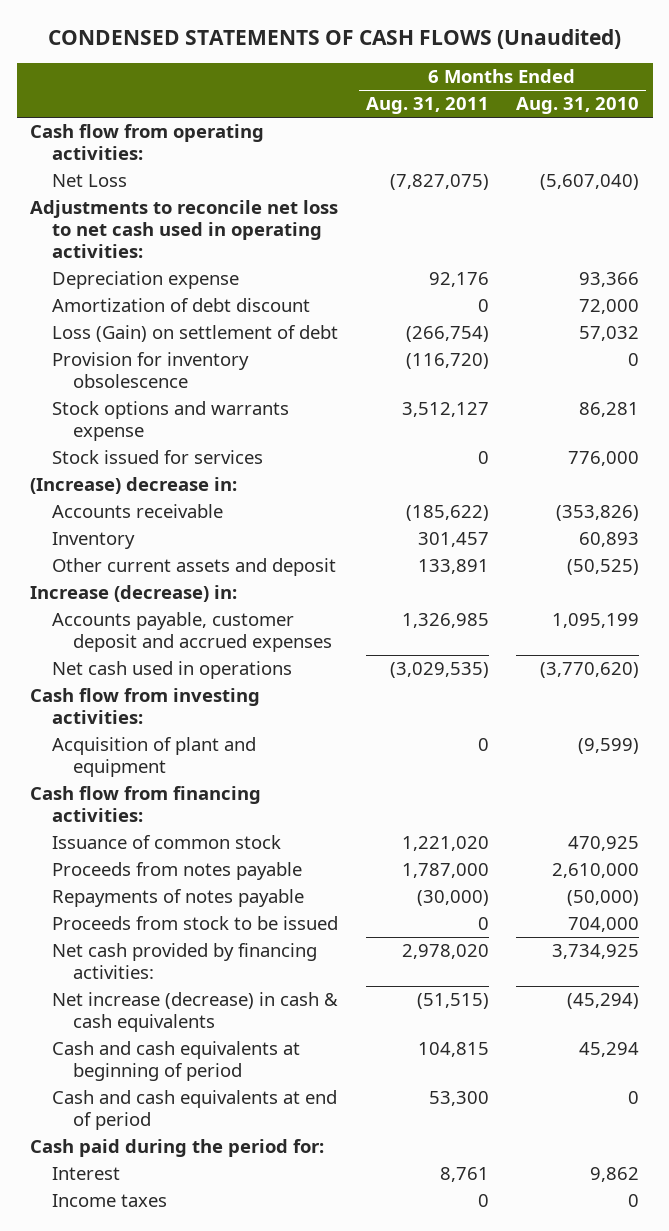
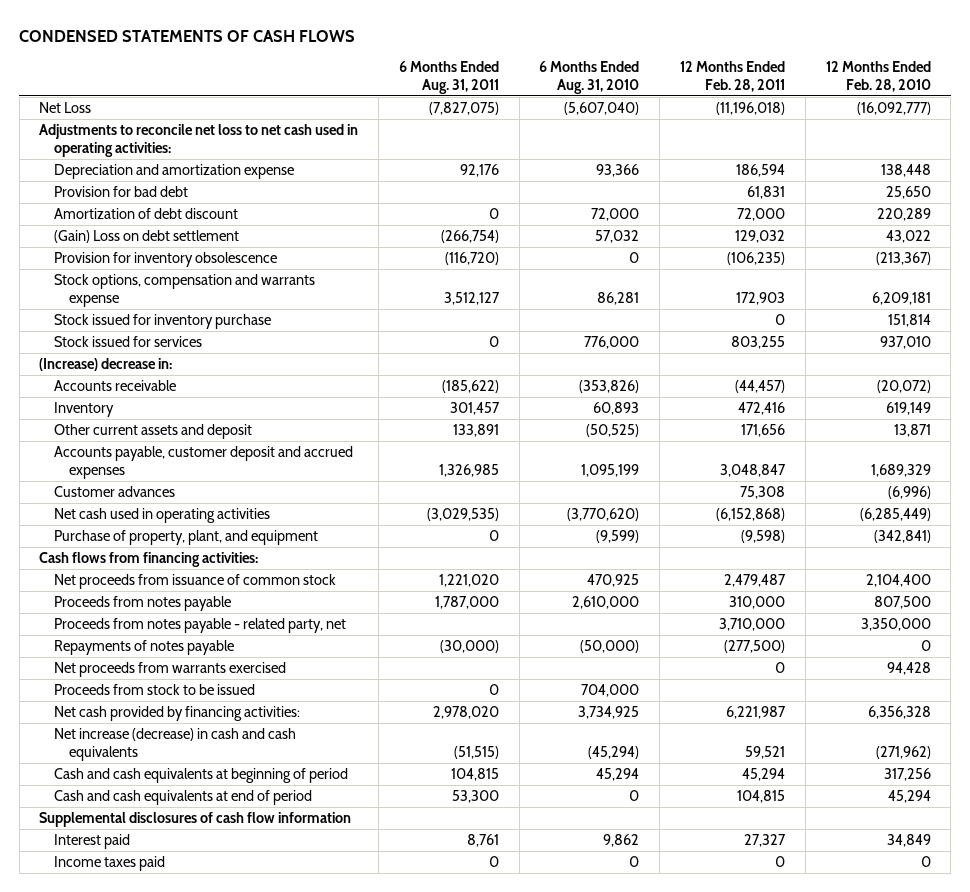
- CONDENSED STATEMENTS OF CASH FLOWS (Unaudited)
+ CONDENSED STATEMENTS OF CASH FLOWS
- | 6 Months Ended Aug. 31, 2011 | 6 Months Ended Aug. 31, 2010
+ | 6 Months Ended Aug. 31, 2011 | 6 Months Ended Aug. 31, 2010 | 12 Months Ended Feb. 28, 2011 | 12 Months Ended Feb. 28, 2010
- Cash flow from operating activities:
- Depreciation expense | 92,176 | 93,366
+ Depreciation and amortization expense | 92,176 | 93,366 | 186,594 | 138,448
+ Provision for bad debt | | | 61,831 | 25,650
- Loss (Gain) on settlement of debt | (266,754) | 57,032
+ (Gain) Loss on debt settlement | (266,754) | 57,032 | 129,032 | 43,022
- Stock options and warrants expense | 3,512,127 | 86,281
+ Stock options, compensation and warrants expense | 3,512,127 | 86,281 | 172,903 | 6,209,181
+ Stock issued for inventory purchase | | | 0 | 151,814
- Increase (decrease) in:
- Net cash used in operations | (3,029,535) | (3,770,620)
- Cash flow from investing activities:
- Acquisition of plant and equipment | 0 | (9,599)
- Cash flow from financing activities:
- Issuance of common stock | 1,221,020 | 470,925
+ Customer advances | | | 75,308 | (6,996)
+ Net cash used in operating activities | (3,029,535) | (3,770,620) | (6,152,868) | (6,285,449)
+ Purchase of property, plant, and equipment | 0 | (9,599) | (9,598) | (342,841)
+ Cash flows from financing activities:
+ Net proceeds from issuance of common stock | 1,221,020 | 470,925 | 2,479,487 | 2,104,400
+ Proceeds from notes payable - related party, net | | | 3,710,000 | 3,350,000
+ Net proceeds from warrants exercised | | | 0 | 94,428
- Net increase (decrease) in cash & cash equivalents | (51,515) | (45,294)
+ Net increase (decrease) in cash and cash equivalents | (51,515) | (45,294) | 59,521 | (271,962)
- Cash paid during the period for:
- Interest | 8,761 | 9,862
- Income taxes | 0 | 0
+ Supplemental disclosures of cash flow information
+ Interest paid | 8,761 | 9,862 | 27,327 | 34,849
+ Income taxes paid | 0 | 0 | 0 | 0

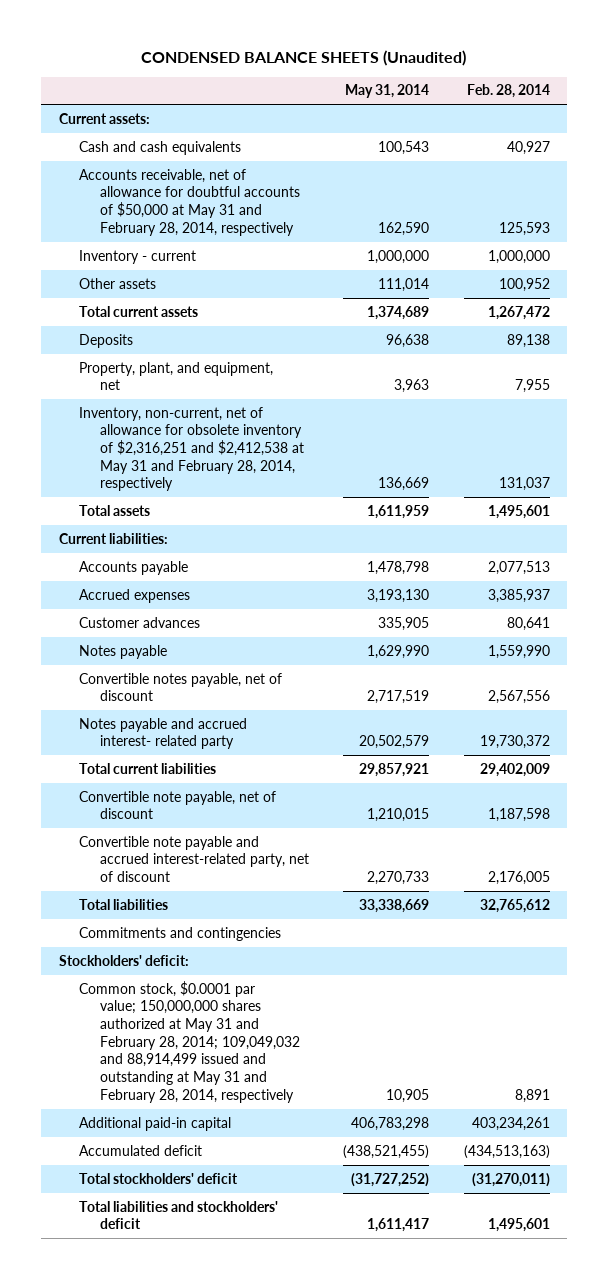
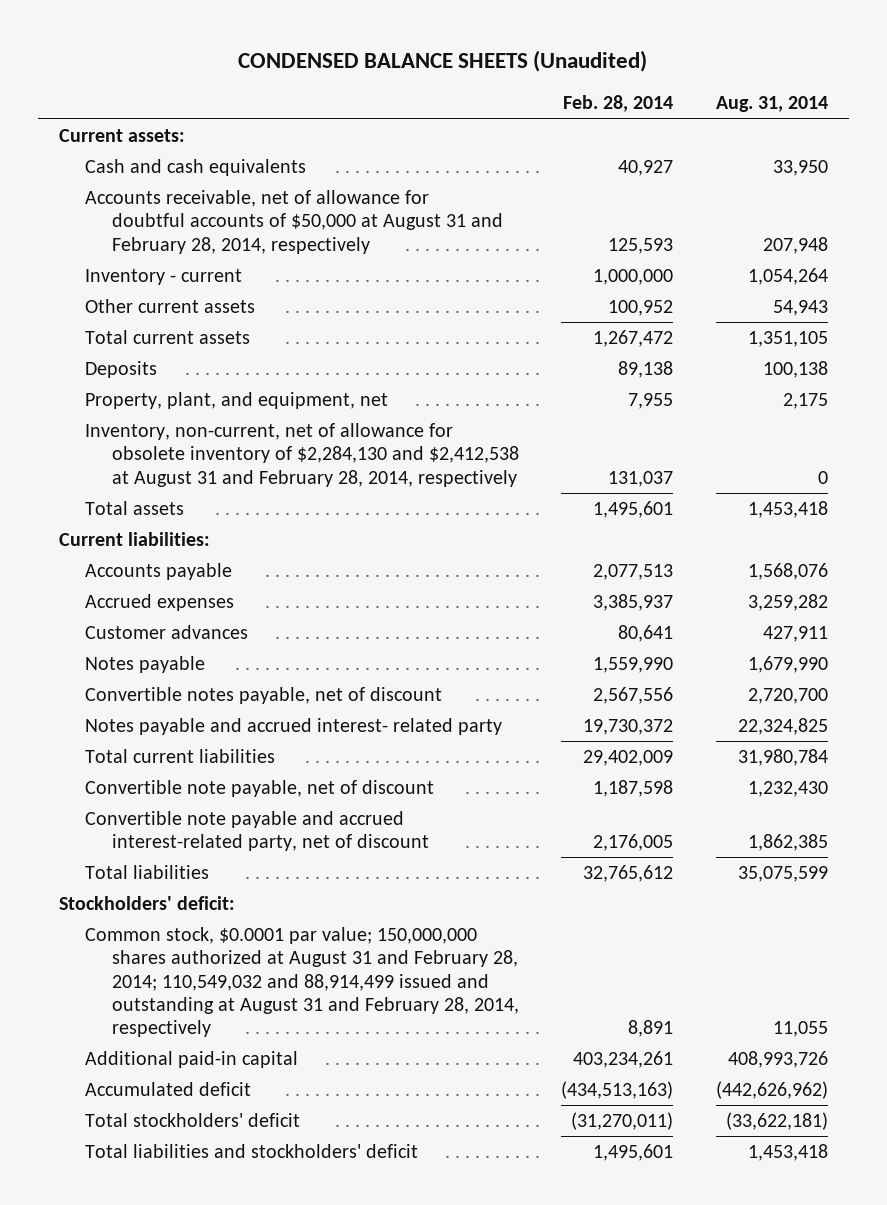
- | May 31, 2014 | Feb. 28, 2014
+ | Feb. 28, 2014 | Aug. 31, 2014
- Accounts receivable, net of allowance for doubtful accounts of $50,000 at May 31 and February 28, 2014, respectively | 162,590 | 125,593
+ Accounts receivable, net of allowance for doubtful accounts of $50,000 at August 31 and February 28, 2014, respectively | 125,593 | 207,948
- Other assets | 111,014 | 100,952
+ Other current assets | 100,952 | 54,943
- Inventory, non-current, net of allowance for obsolete inventory of $2,316,251 and $2,412,538 at May 31 and February 28, 2014, respectively | 136,669 | 131,037
+ Inventory, non-current, net of allowance for obsolete inventory of $2,284,130 and $2,412,538 at August 31 and February 28, 2014, respectively | 131,037 | 0
- Commitments and contingencies
- Common stock, $0.0001 par value; 150,000,000 shares authorized at May 31 and February 28, 2014; 109,049,032 and 88,914,499 issued and outstanding at May 31 and February 28, 2014, respectively | 10,905 | 8,891
+ Common stock, $0.0001 par value; 150,000,000 shares authorized at August 31 and February 28, 2014; 110,549,032 and 88,914,499 issued and outstanding at August 31 and February 28, 2014, respectively | 8,891 | 11,055

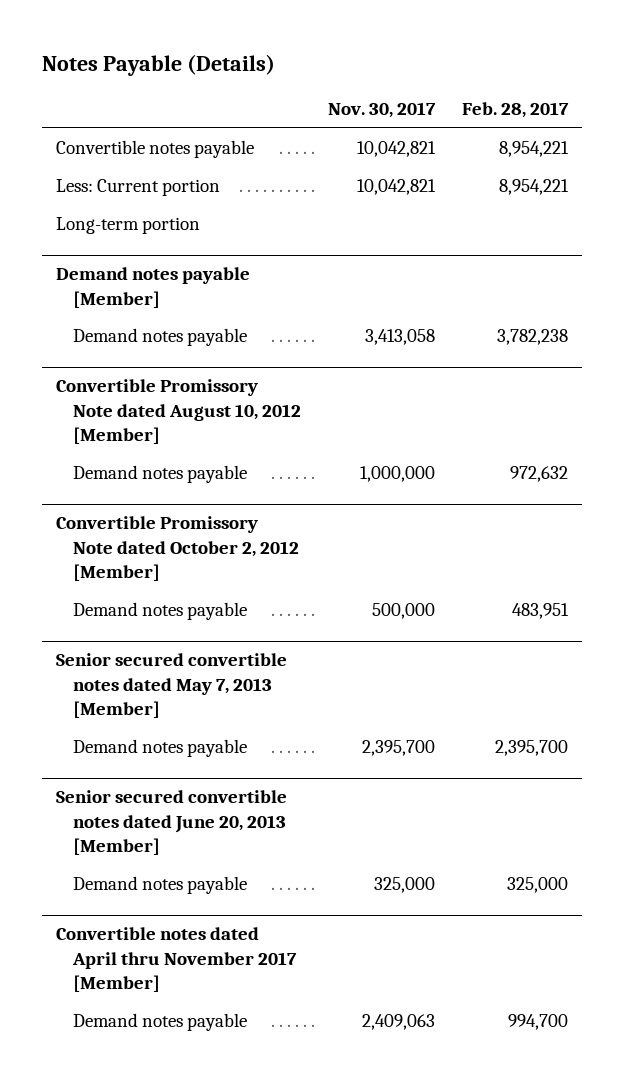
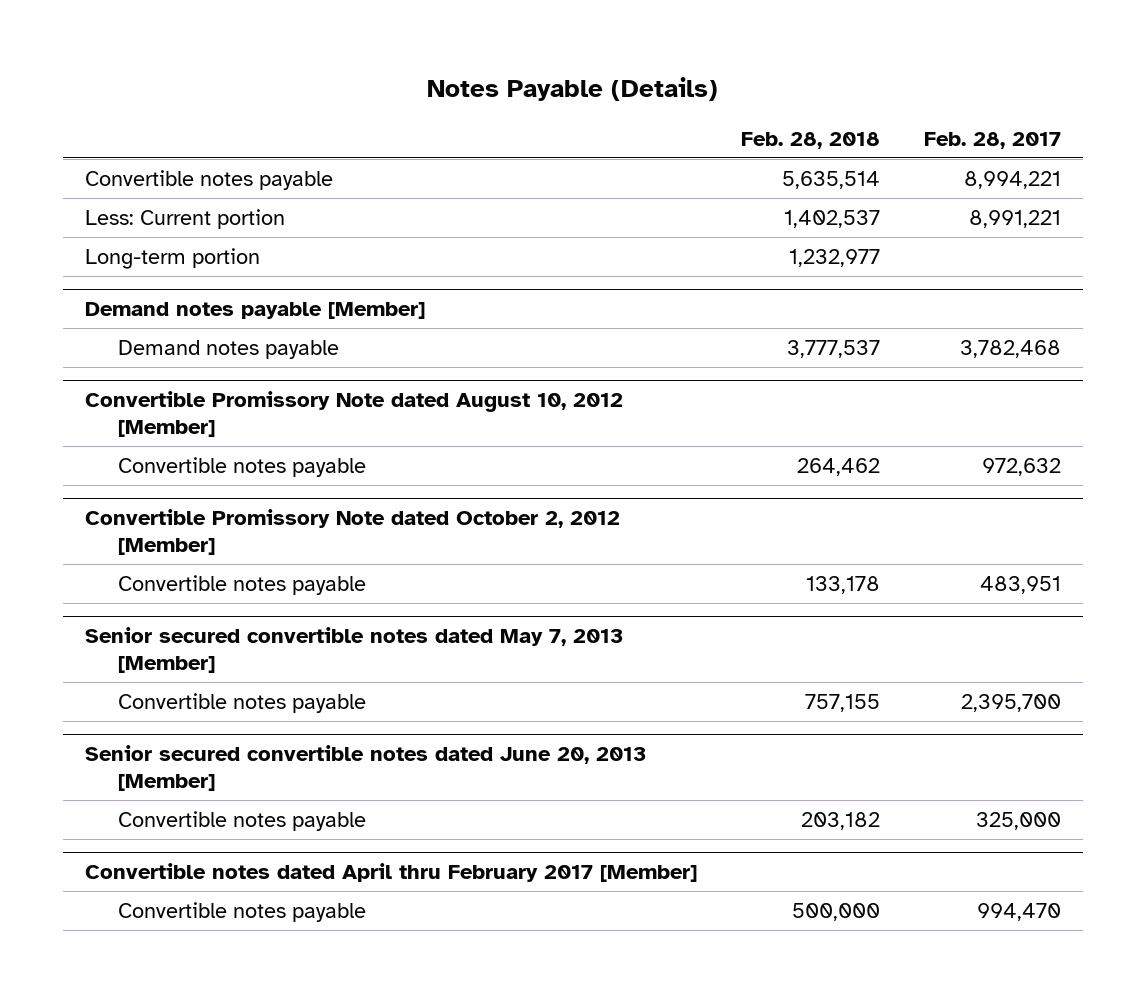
- | Nov. 30, 2017 | Feb. 28, 2017
+ | Feb. 28, 2018 | Feb. 28, 2017
- Convertible notes payable | 10,042,821 | 8,954,221
- Less: Current portion | 10,042,821 | 8,954,221
+ Convertible notes payable | 5,635,514 | 8,994,221
+ Less: Current portion | 1,402,537 | 8,991,221
@ Demand notes payable [Member]
- Demand notes payable | 3,413,058 | 3,782,238
+ Demand notes payable | 3,777,537 | 3,782,468
@ Convertible Promissory Note dated August 10, 2012 [Member]
- Demand notes payable | 1,000,000 | 972,632
+ Convertible notes payable | 264,462 | 972,632
@ Convertible Promissory Note dated October 2, 2012 [Member]
- Demand notes payable | 500,000 | 483,951
+ Convertible notes payable | 133,178 | 483,951
@ Senior secured convertible notes dated May 7, 2013 [Member]
- Demand notes payable | 2,395,700 | 2,395,700
+ Convertible notes payable | 757,155 | 2,395,700
@ Senior secured convertible notes dated June 20, 2013 [Member]
- Demand notes payable | 325,000 | 325,000
- Convertible notes dated April thru November 2017 [Member]
- Demand notes payable | 2,409,063 | 994,700
@ Senior secured convertible notes dated June 20, 2013 [Member]
+ Convertible notes payable | 203,182 | 325,000
+ Convertible notes dated April thru February 2017 [Member]
+ Convertible notes payable | 500,000 | 994,470

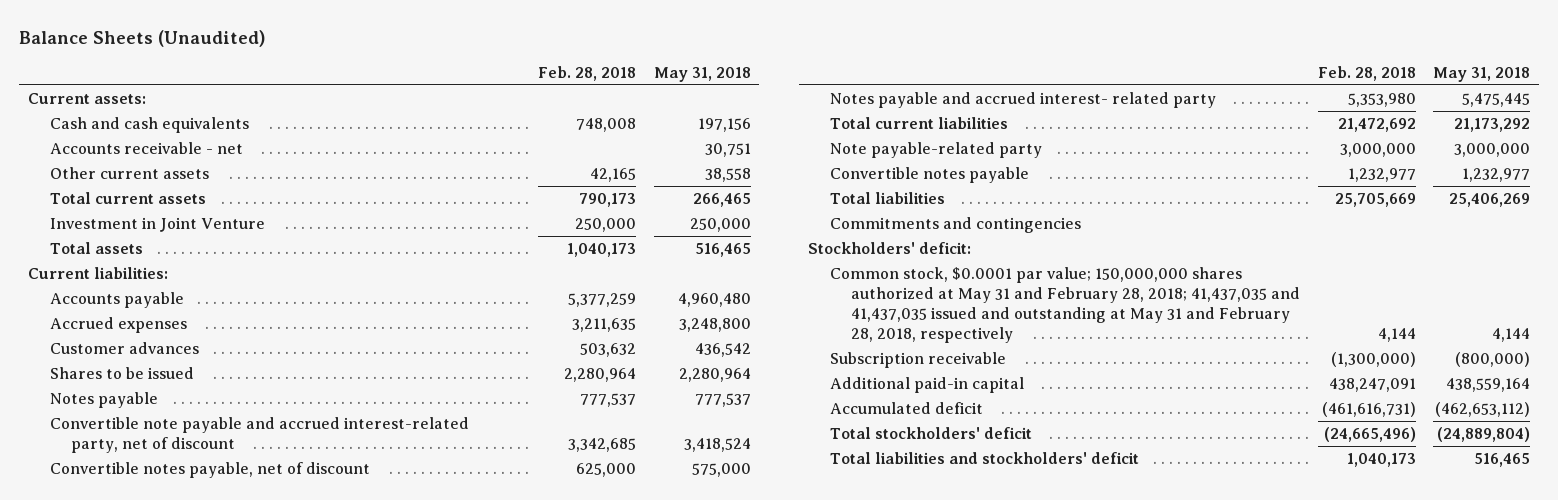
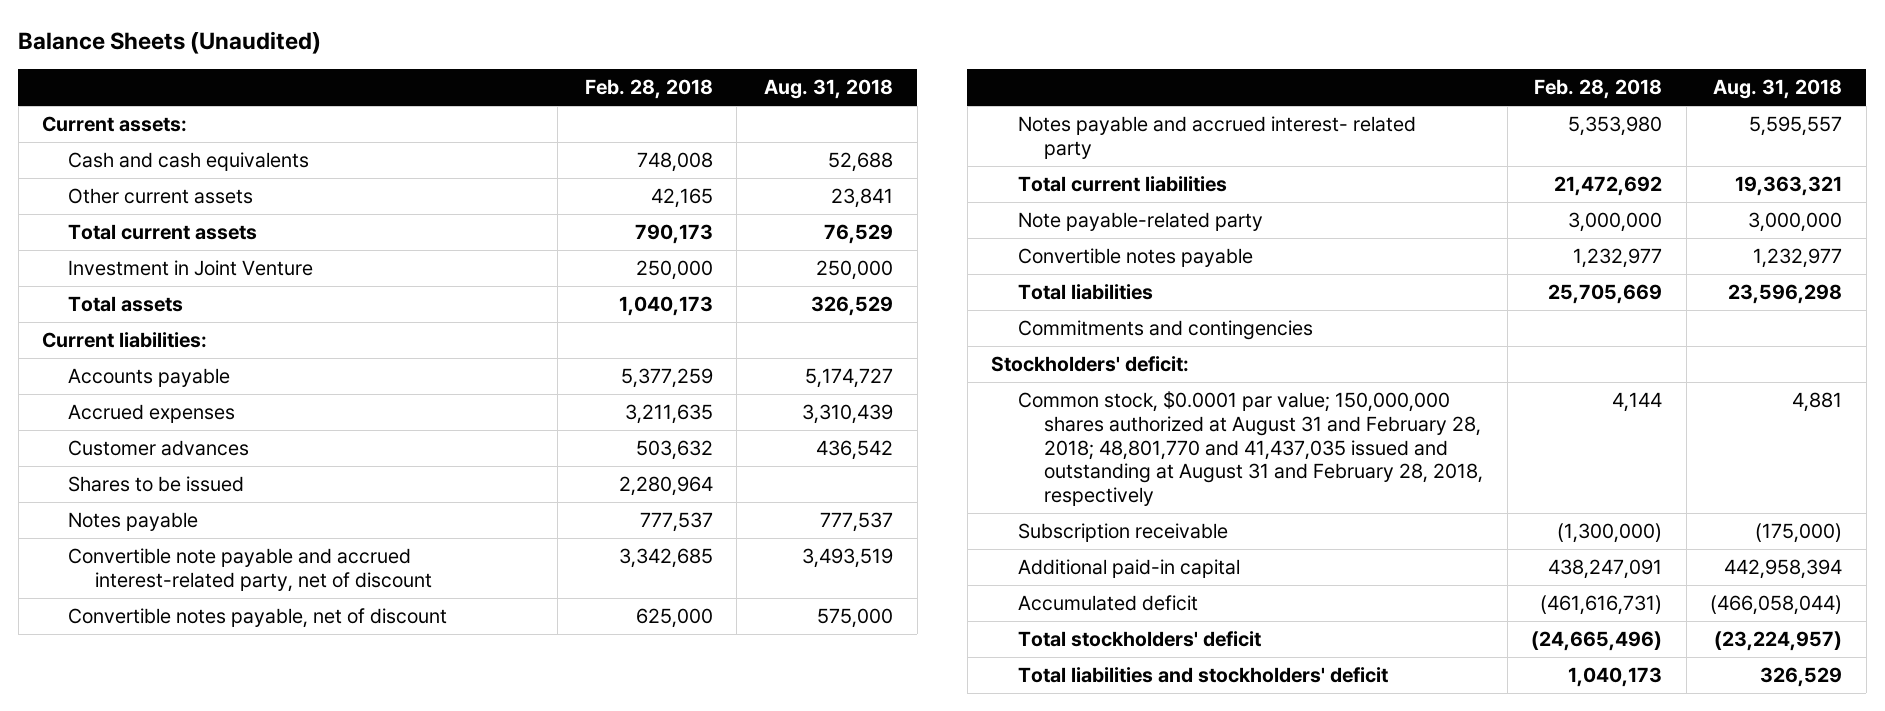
- | Feb. 28, 2018 | May 31, 2018
+ | Feb. 28, 2018 | Aug. 31, 2018
- Accounts receivable - net | | 30,751
- Common stock, $0.0001 par value; 150,000,000 shares authorized at May 31 and February 28, 2018; 41,437,035 and 41,437,035 issued and outstanding at May 31 and February 28, 2018, respectively | 4,144 | 4,144
+ Common stock, $0.0001 par value; 150,000,000 shares authorized at August 31 and February 28, 2018; 48,801,770 and 41,437,035 issued and outstanding at August 31 and February 28, 2018, respectively | 4,144 | 4,881

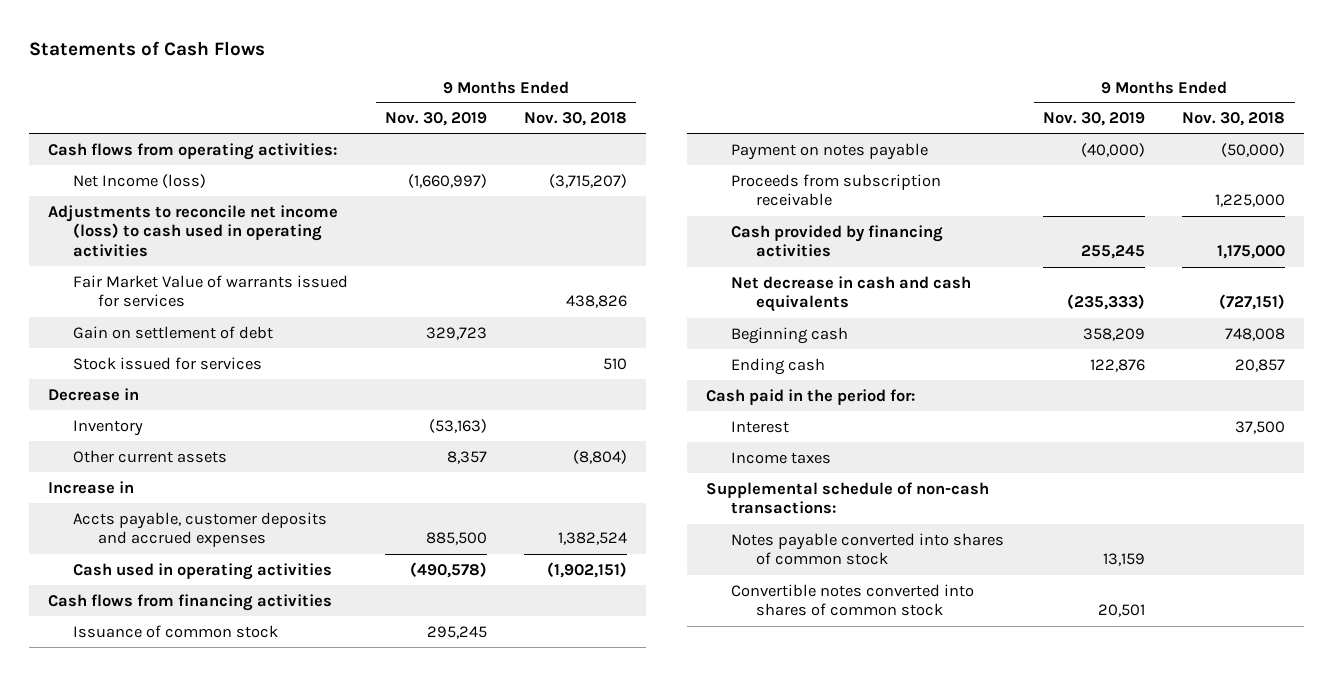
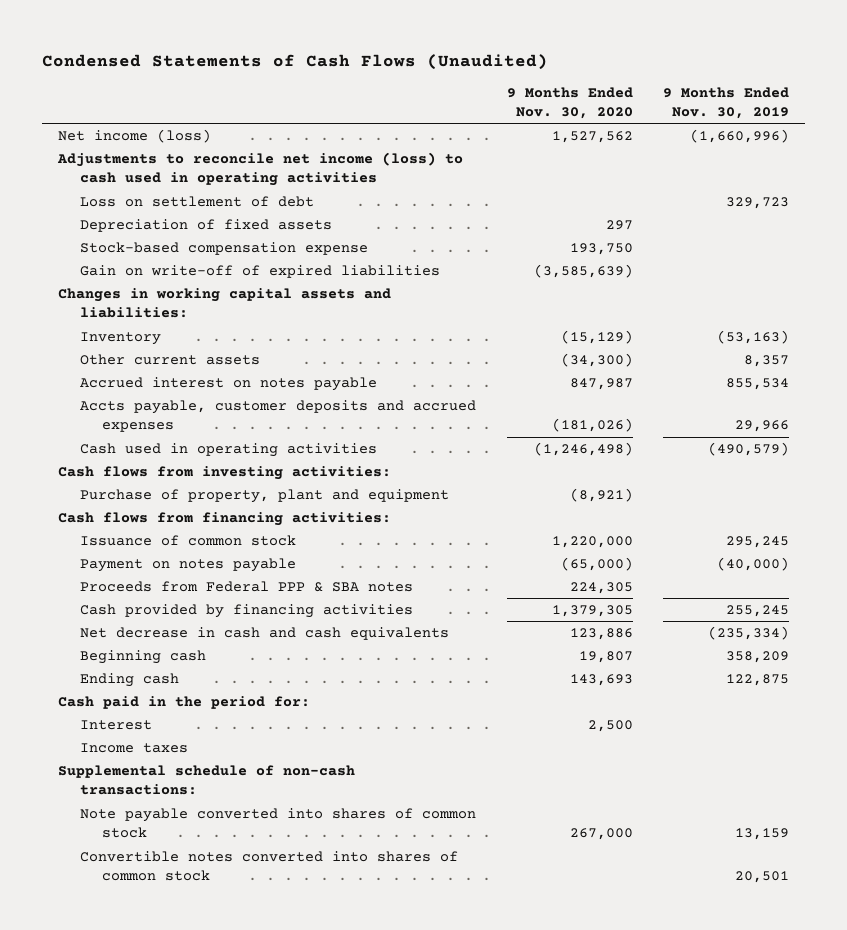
- Statements of Cash Flows
+ Condensed Statements of Cash Flows (Unaudited)
- | 9 Months Ended Nov. 30, 2019 | 9 Months Ended Nov. 30, 2018
+ | 9 Months Ended Nov. 30, 2020 | 9 Months Ended Nov. 30, 2019
- Cash flows from operating activities:
- Net Income (loss) | (1,660,997) | (3,715,207)
+ Net income (loss) | 1,527,562 | (1,660,996)
- Fair Market Value of warrants issued for services | | 438,826
- Gain on settlement of debt | 329,723 |
- Stock issued for services | | 510
- Decrease in
+ Loss on settlement of debt | | 329,723
+ Depreciation of fixed assets | 297 |
+ Stock-based compensation expense | 193,750 |
+ Gain on write-off of expired liabilities | (3,585,639) |
+ Changes in working capital assets and liabilities:
- Increase in
- Accts payable, customer deposits and accrued expenses | 885,500 | 1,382,524
- Cash used in operating activities | (490,578) | (1,902,151)
- Cash flows from financing activities
+ Accrued interest on notes payable | 847,987 | 855,534
+ Accts payable, customer deposits and accrued expenses | (181,026) | 29,966
+ Cash used in operating activities | (1,246,498) | (490,579)
+ Cash flows from investing activities:
+ Purchase of property, plant and equipment | (8,921) |
+ Cash flows from financing activities:
- Proceeds from subscription receivable | | 1,225,000
+ Proceeds from Federal PPP & SBA notes | 224,305 |
- Net decrease in cash and cash equivalents | (235,333) | (727,151)
+ Net decrease in cash and cash equivalents | 123,886 | (235,334)
- Ending cash | 122,876 | 20,857
+ Ending cash | 143,693 | 122,875
- Notes payable converted into shares of common stock | 13,159 |
+ Note payable converted into shares of common stock | 267,000 | 13,159

